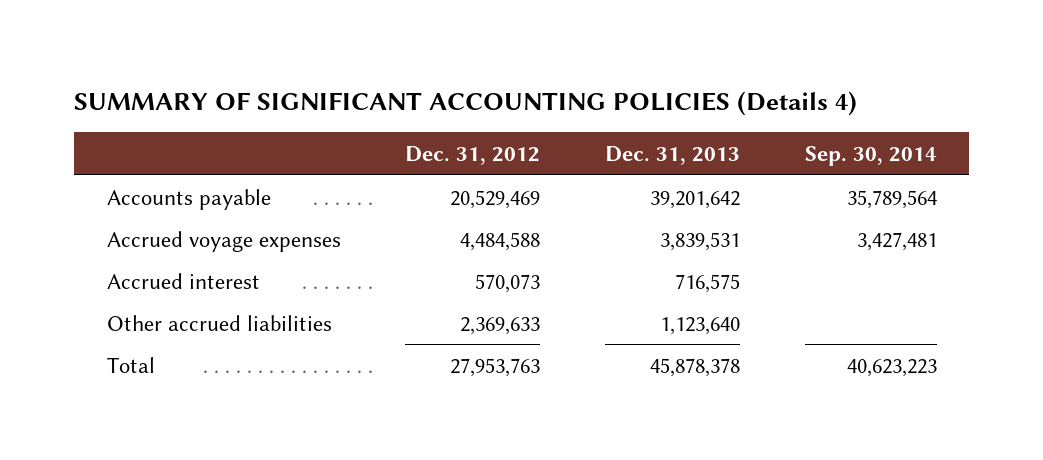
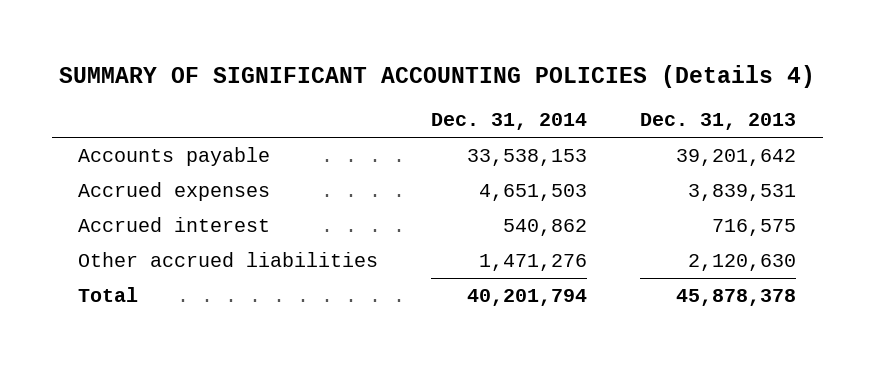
- | Dec. 31, 2012 | Dec. 31, 2013 | Sep. 30, 2014
+ | Dec. 31, 2014 | Dec. 31, 2013
- Accrued voyage expenses | 4,484,588 | 3,839,531 | 3,427,481
+ Accrued expenses | 4,651,503 | 3,839,531
- Other accrued liabilities | 2,369,633 | 1,123,640 |
+ Other accrued liabilities | 1,471,276 | 2,120,630

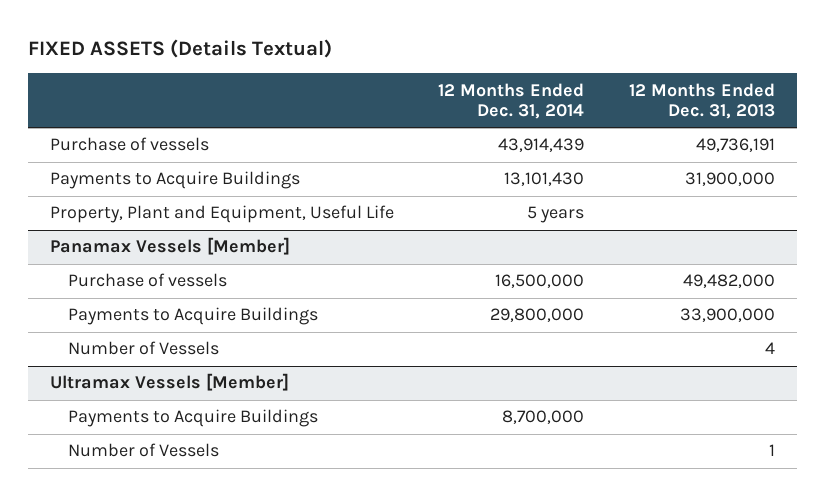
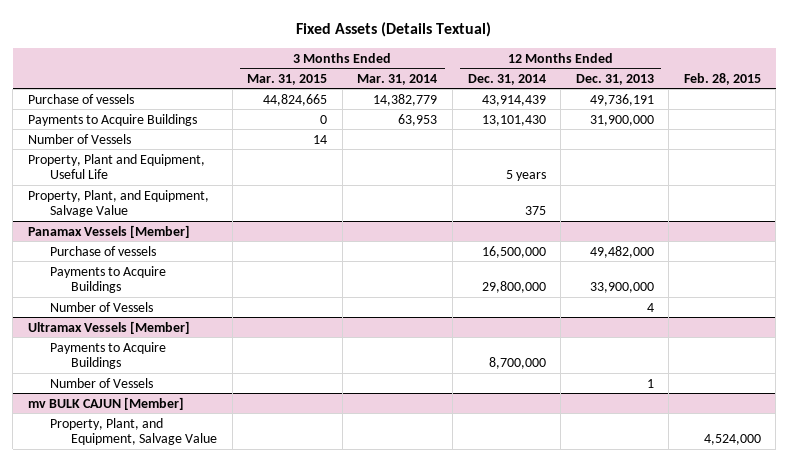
- FIXED ASSETS (Details Textual)
+ Fixed Assets (Details Textual)
- | 12 Months Ended Dec. 31, 2014 | 12 Months Ended Dec. 31, 2013
+ | 3 Months Ended Mar. 31, 2015 | 3 Months Ended Mar. 31, 2014 | 12 Months Ended Dec. 31, 2014 | 12 Months Ended Dec. 31, 2013 | Feb. 28, 2015
+ Number of Vessels | 14 | | | |
+ Property, Plant, and Equipment, Salvage Value | | | 375 | |
+ mv BULK CAJUN [Member]
+ Property, Plant, and Equipment, Salvage Value | | | | | 4,524,000

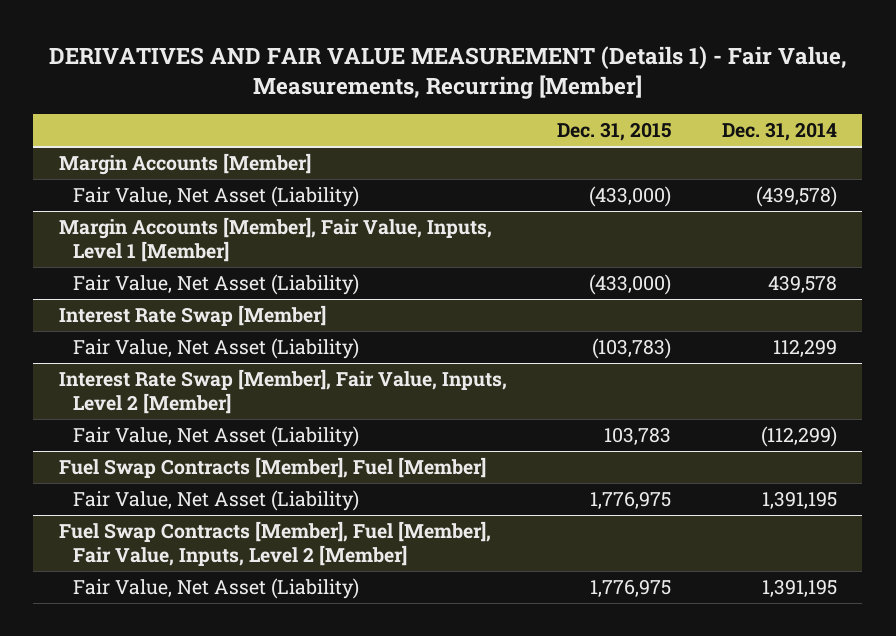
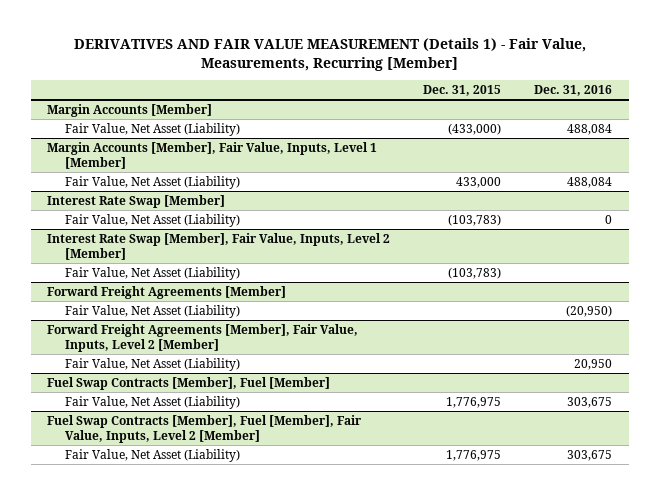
- | Dec. 31, 2015 | Dec. 31, 2014
+ | Dec. 31, 2015 | Dec. 31, 2016
@ Margin Accounts [Member], Fair Value, Inputs, Level 1 [Member]
- Fair Value, Net Asset (Liability) | (433,000) | 439,578
+ Fair Value, Net Asset (Liability) | 433,000 | 488,084
@ Interest Rate Swap [Member], Fair Value, Inputs, Level 2 [Member]
- Fair Value, Net Asset (Liability) | 103,783 | (112,299)
+ Fair Value, Net Asset (Liability) | (103,783) |
+ Forward Freight Agreements [Member]
+ Fair Value, Net Asset (Liability) | | (20,950)
+ Forward Freight Agreements [Member], Fair Value, Inputs, Level 2 [Member]
+ Fair Value, Net Asset (Liability) | | 20,950

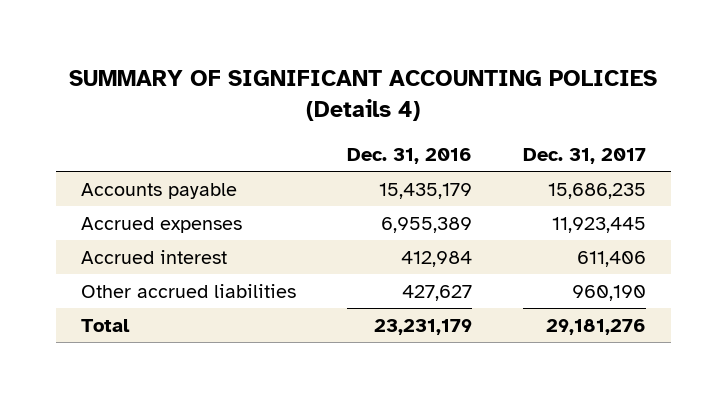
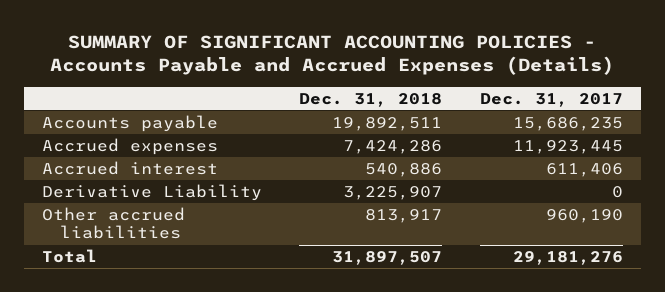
- SUMMARY OF SIGNIFICANT ACCOUNTING POLICIES (Details 4)
+ SUMMARY OF SIGNIFICANT ACCOUNTING POLICIES - Accounts Payable and Accrued Expenses (Details)
- | Dec. 31, 2016 | Dec. 31, 2017
+ | Dec. 31, 2018 | Dec. 31, 2017
+ Derivative Liability | 3,225,907 | 0

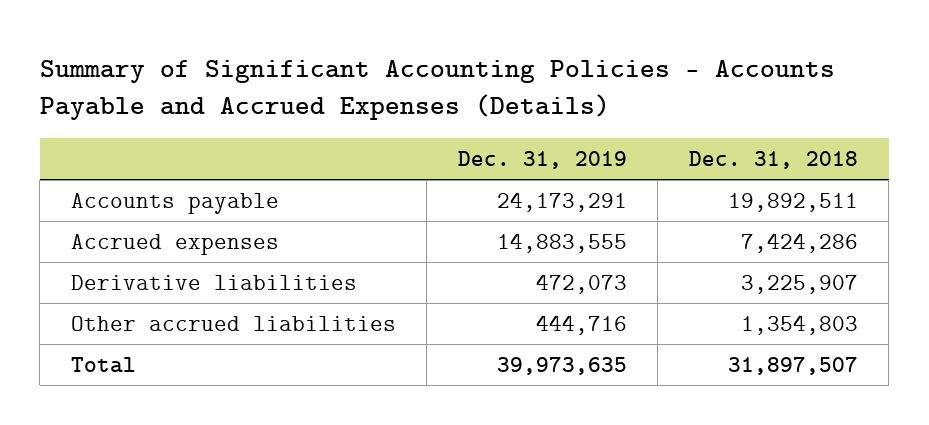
- SUMMARY OF SIGNIFICANT ACCOUNTING POLICIES - Accounts Payable and Accrued Expenses (Details)
+ Summary of Significant Accounting Policies - Accounts Payable and Accrued Expenses (Details)
- | Dec. 31, 2018 | Dec. 31, 2017
+ | Dec. 31, 2019 | Dec. 31, 2018
- Accrued interest | 540,886 | 611,406
- Derivative Liability | 3,225,907 | 0
- Other accrued liabilities | 813,917 | 960,190
+ Derivative liabilities | 472,073 | 3,225,907
+ Other accrued liabilities | 444,716 | 1,354,803

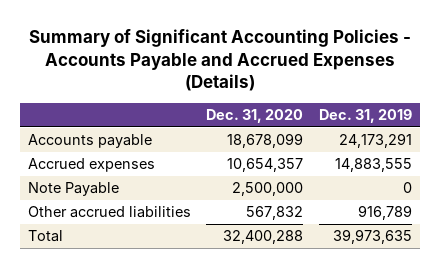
- | Dec. 31, 2019 | Dec. 31, 2018
+ | Dec. 31, 2020 | Dec. 31, 2019
- Derivative liabilities | 472,073 | 3,225,907
- Other accrued liabilities | 444,716 | 1,354,803
+ Note Payable | 2,500,000 | 0
+ Other accrued liabilities | 567,832 | 916,789

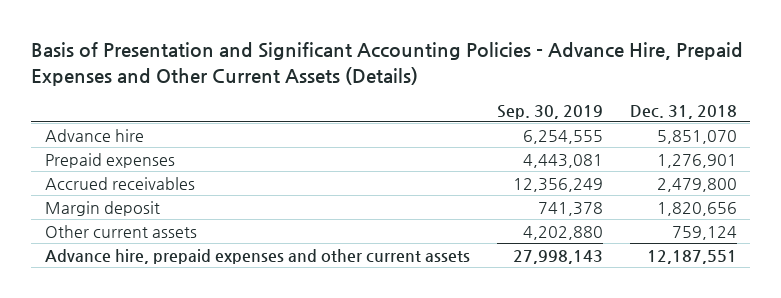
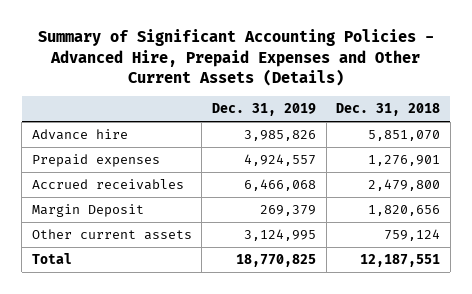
- Basis of Presentation and Significant Accounting Policies - Advance Hire, Prepaid Expenses and Other Current Assets (Details)
+ Summary of Significant Accounting Policies - Advanced Hire, Prepaid Expenses and Other Current Assets (Details)
- | Sep. 30, 2019 | Dec. 31, 2018
+ | Dec. 31, 2019 | Dec. 31, 2018
- Margin deposit | 741,378 | 1,820,656
+ Margin Deposit | 269,379 | 1,820,656
- Advance hire, prepaid expenses and other current assets | 27,998,143 | 12,187,551
+ Total | 18,770,825 | 12,187,551

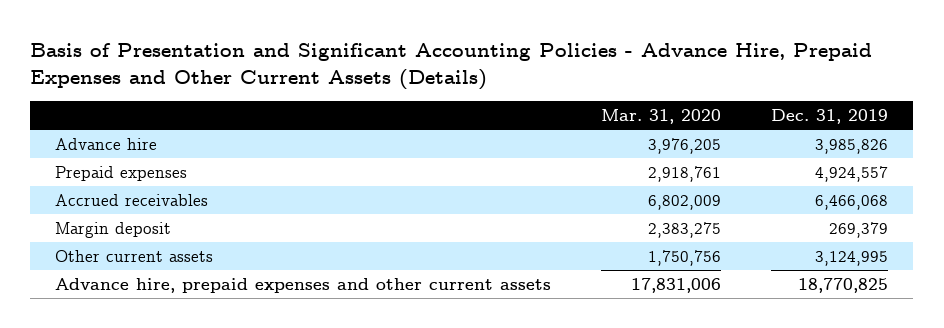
- Summary of Significant Accounting Policies - Advanced Hire, Prepaid Expenses and Other Current Assets (Details)
+ Basis of Presentation and Significant Accounting Policies - Advance Hire, Prepaid Expenses and Other Current Assets (Details)
- | Dec. 31, 2019 | Dec. 31, 2018
+ | Mar. 31, 2020 | Dec. 31, 2019
- Margin Deposit | 269,379 | 1,820,656
+ Margin deposit | 2,383,275 | 269,379
- Total | 18,770,825 | 12,187,551
+ Advance hire, prepaid expenses and other current assets | 17,831,006 | 18,770,825

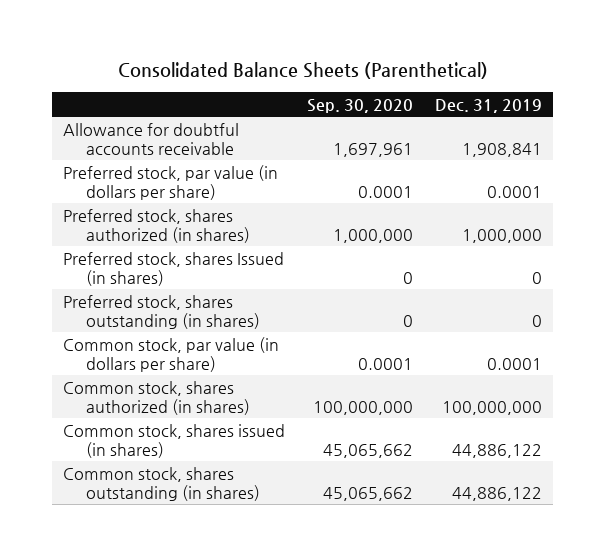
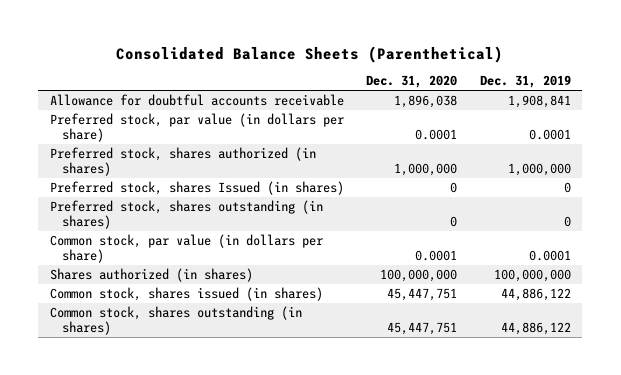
- | Sep. 30, 2020 | Dec. 31, 2019
+ | Dec. 31, 2020 | Dec. 31, 2019
- Common stock, shares authorized (in shares) | 100,000,000 | 100,000,000
+ Shares authorized (in shares) | 100,000,000 | 100,000,000

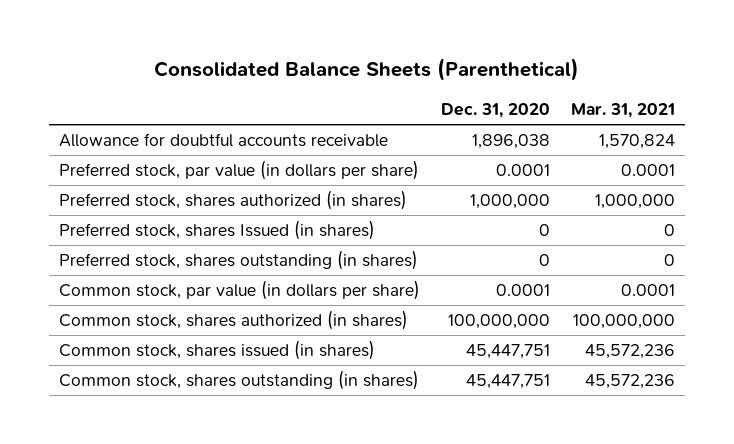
- | Dec. 31, 2020 | Dec. 31, 2019
+ | Dec. 31, 2020 | Mar. 31, 2021
- Shares authorized (in shares) | 100,000,000 | 100,000,000
+ Common stock, shares authorized (in shares) | 100,000,000 | 100,000,000

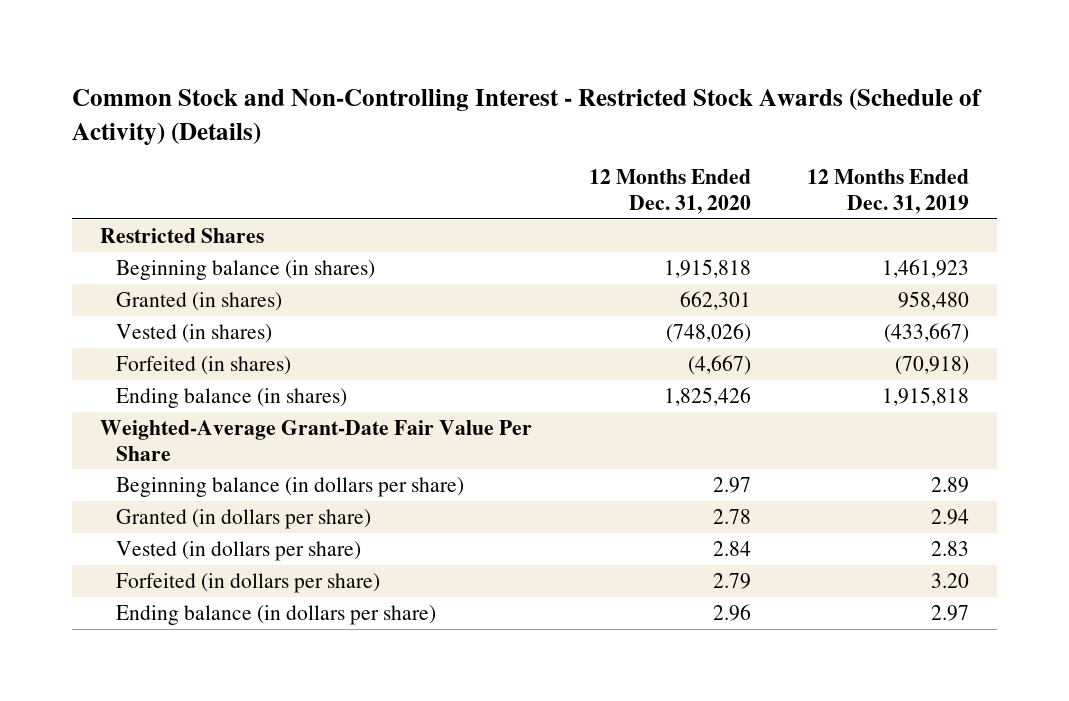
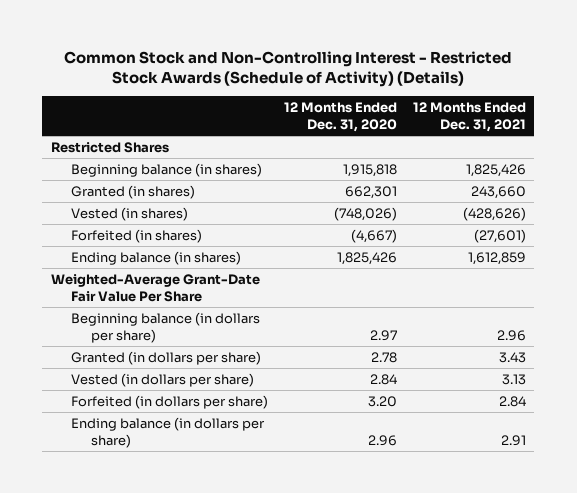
- | 12 Months Ended Dec. 31, 2020 | 12 Months Ended Dec. 31, 2019
+ | 12 Months Ended Dec. 31, 2020 | 12 Months Ended Dec. 31, 2021
- Forfeited (in dollars per share) | 2.79 | 3.20
+ Forfeited (in dollars per share) | 3.20 | 2.84

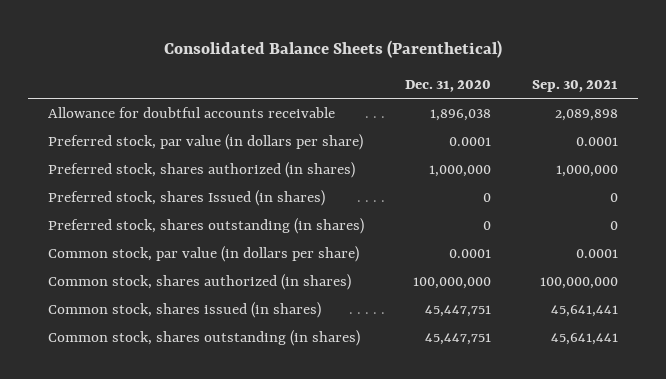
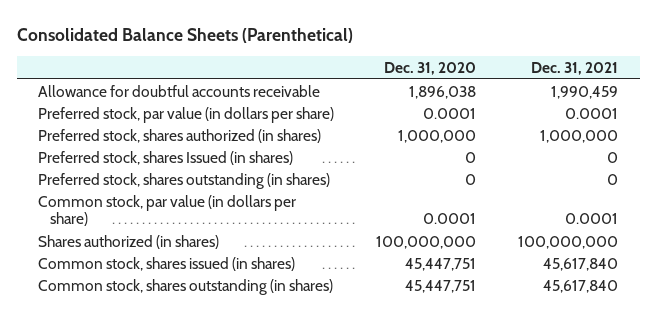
- | Dec. 31, 2020 | Sep. 30, 2021
+ | Dec. 31, 2020 | Dec. 31, 2021
- Common stock, shares authorized (in shares) | 100,000,000 | 100,000,000
+ Shares authorized (in shares) | 100,000,000 | 100,000,000

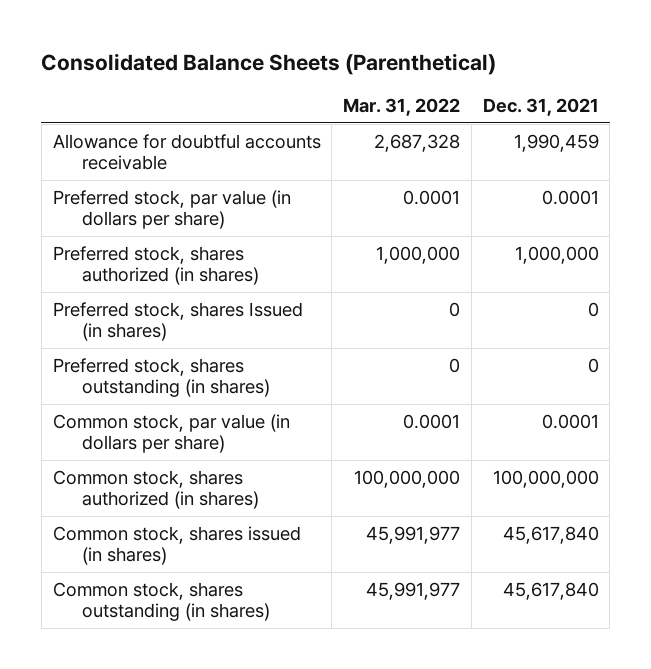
- | Dec. 31, 2020 | Dec. 31, 2021
+ | Mar. 31, 2022 | Dec. 31, 2021
- Shares authorized (in shares) | 100,000,000 | 100,000,000
+ Common stock, shares authorized (in shares) | 100,000,000 | 100,000,000

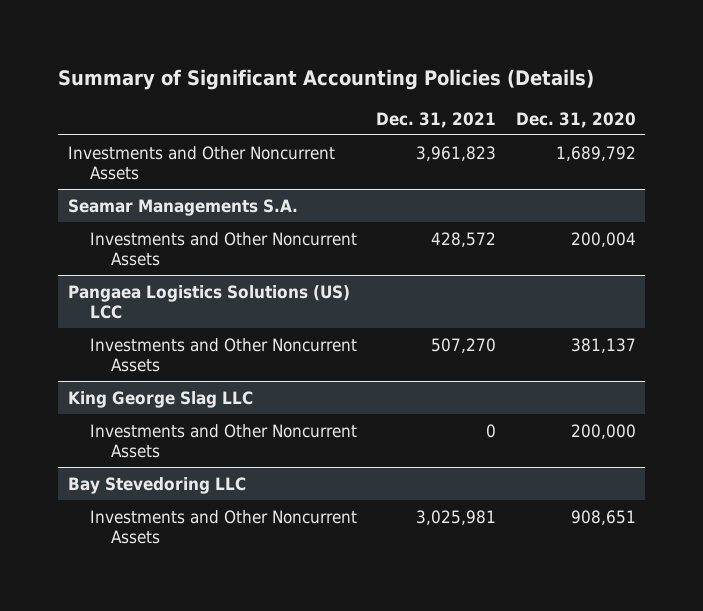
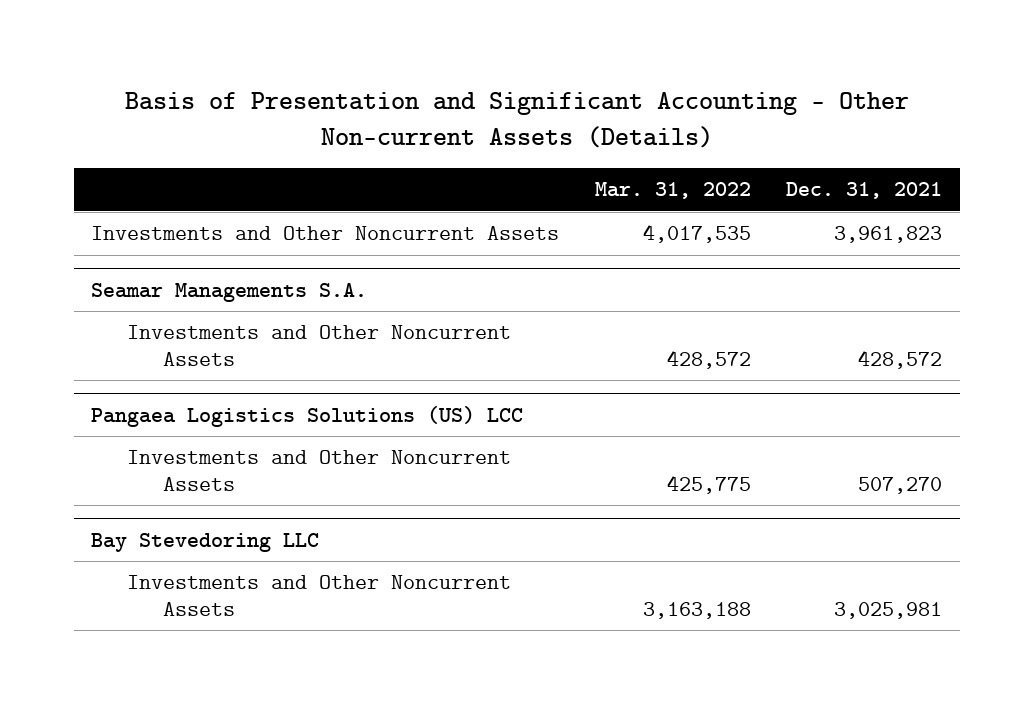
- Summary of Significant Accounting Policies (Details)
+ Basis of Presentation and Significant Accounting - Other Non-current Assets (Details)
- | Dec. 31, 2021 | Dec. 31, 2020
+ | Mar. 31, 2022 | Dec. 31, 2021
- King George Slag LLC
- Investments and Other Noncurrent Assets | 0 | 200,000

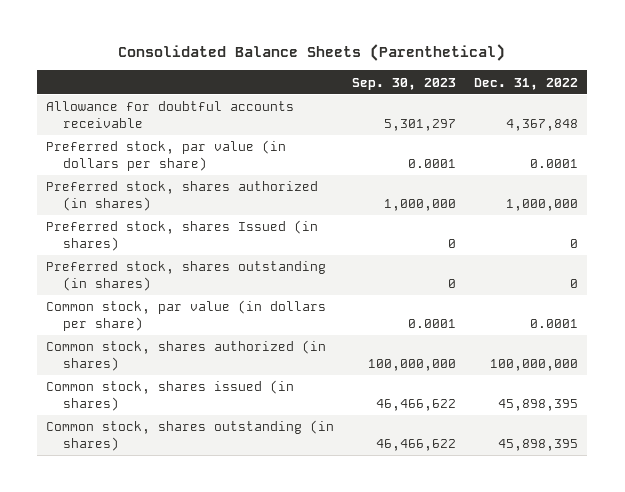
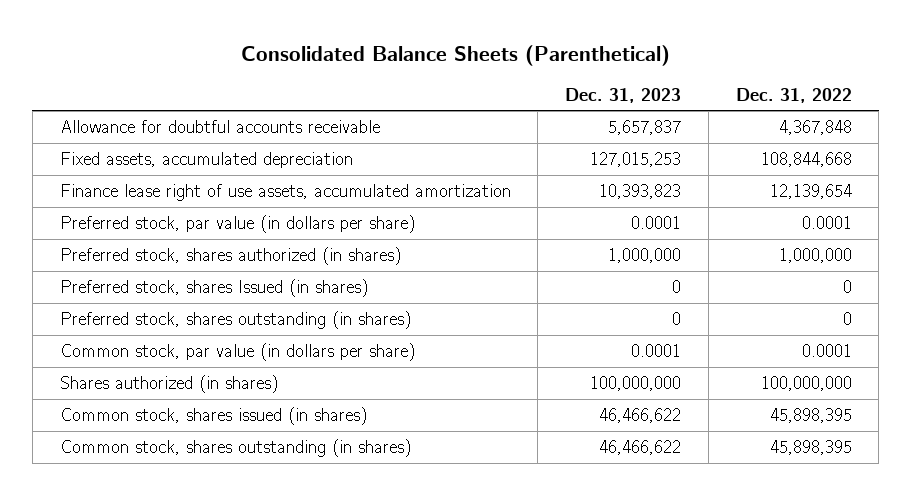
- | Sep. 30, 2023 | Dec. 31, 2022
+ | Dec. 31, 2023 | Dec. 31, 2022
+ Fixed assets, accumulated depreciation | 127,015,253 | 108,844,668
+ Finance lease right of use assets, accumulated amortization | 10,393,823 | 12,139,654
- Common stock, shares authorized (in shares) | 100,000,000 | 100,000,000
+ Shares authorized (in shares) | 100,000,000 | 100,000,000

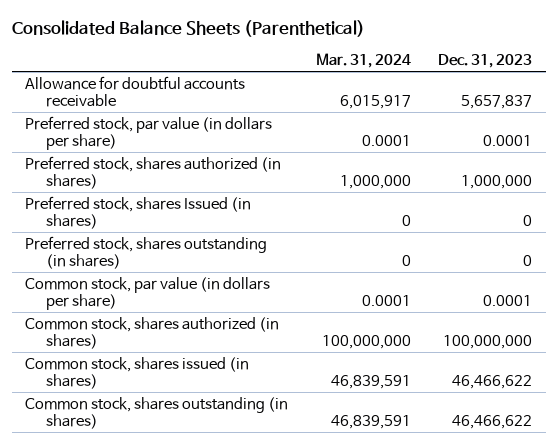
- | Dec. 31, 2023 | Dec. 31, 2022
+ | Mar. 31, 2024 | Dec. 31, 2023
- Fixed assets, accumulated depreciation | 127,015,253 | 108,844,668
- Finance lease right of use assets, accumulated amortization | 10,393,823 | 12,139,654
- Shares authorized (in shares) | 100,000,000 | 100,000,000
+ Common stock, shares authorized (in shares) | 100,000,000 | 100,000,000

